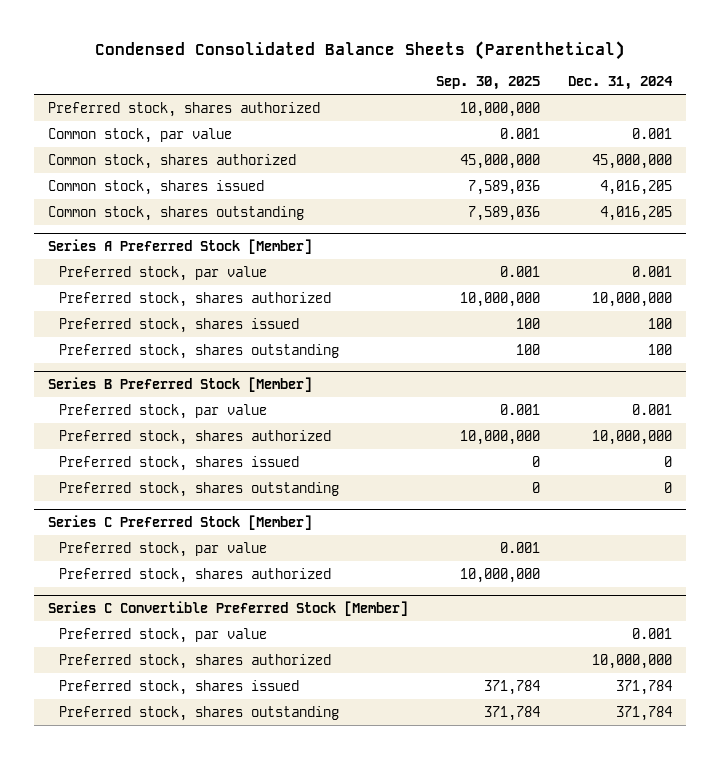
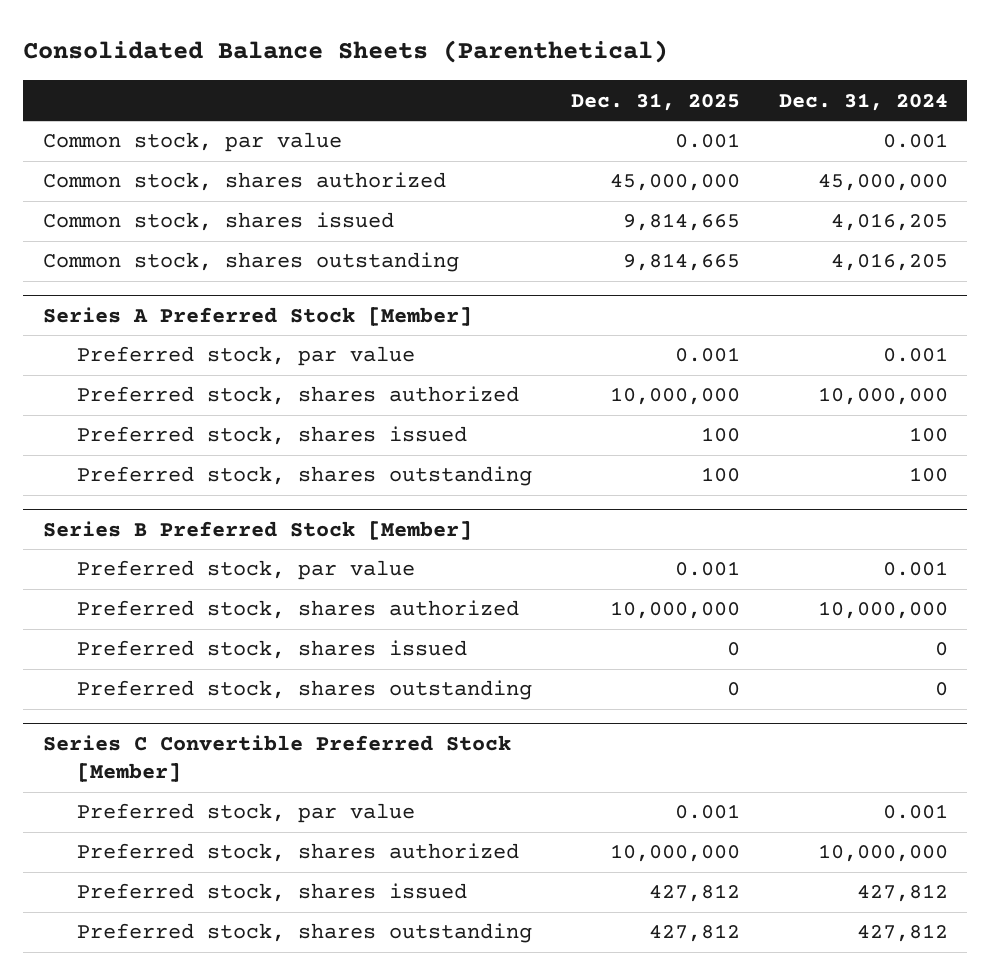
- Condensed Consolidated Balance Sheets (Parenthetical)
+ Consolidated Balance Sheets (Parenthetical)
- | Sep. 30, 2025 | Dec. 31, 2024
+ | Dec. 31, 2025 | Dec. 31, 2024
- Preferred stock, shares authorized | 10,000,000 |
- Series C Preferred Stock [Member]
- Preferred stock, par value | 0.001 |
- Preferred stock, shares authorized | 10,000,000 |
@ Series C Convertible Preferred Stock [Member]
- Preferred stock, shares issued | 371,784 | 371,784
- Preferred stock, shares outstanding | 371,784 | 371,784
+ Preferred stock, shares issued | 427,812 | 427,812
+ Preferred stock, shares outstanding | 427,812 | 427,812

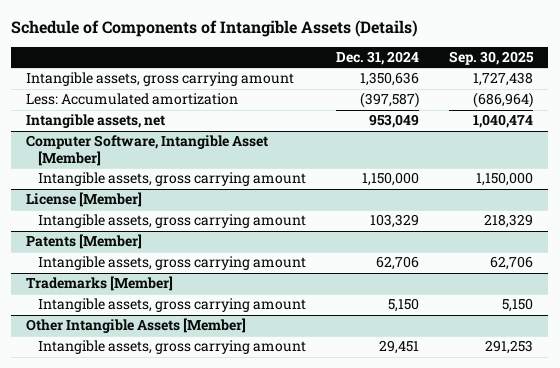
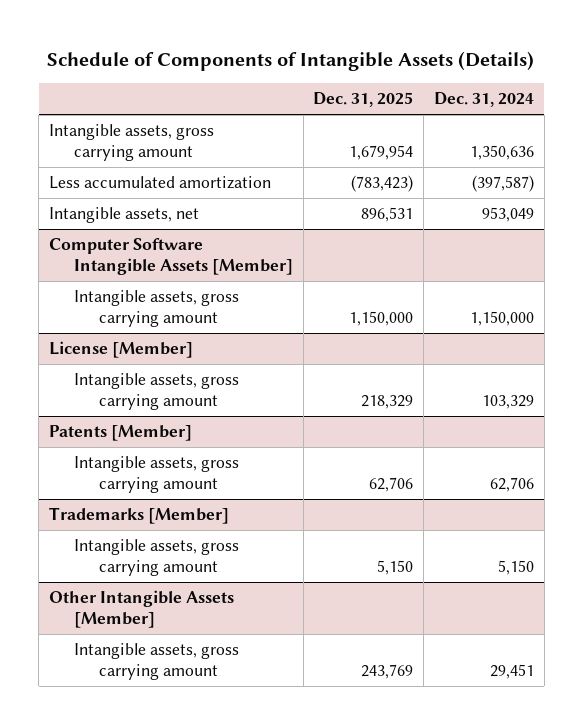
- | Dec. 31, 2024 | Sep. 30, 2025
+ | Dec. 31, 2025 | Dec. 31, 2024
- Less: Accumulated amortization | (397,587) | (686,964)
+ Less accumulated amortization | (783,423) | (397,587)
- Computer Software, Intangible Asset [Member]
+ Computer Software Intangible Assets [Member]

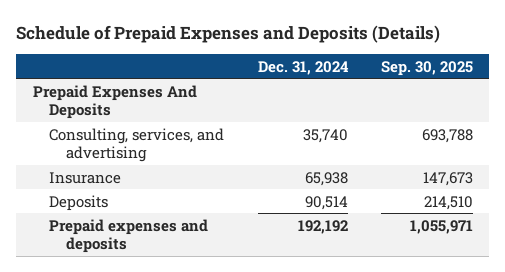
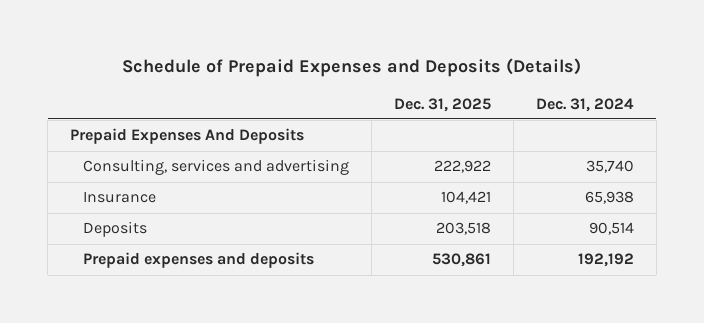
- | Dec. 31, 2024 | Sep. 30, 2025
+ | Dec. 31, 2025 | Dec. 31, 2024
- Consulting, services, and advertising | 35,740 | 693,788
+ Consulting, services and advertising | 222,922 | 35,740

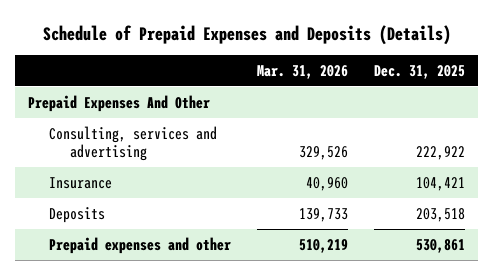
- | Dec. 31, 2025 | Dec. 31, 2024
+ | Mar. 31, 2026 | Dec. 31, 2025
- Prepaid Expenses And Deposits
+ Prepaid Expenses And Other
- Prepaid expenses and deposits | 530,861 | 192,192
+ Prepaid expenses and other | 510,219 | 530,861

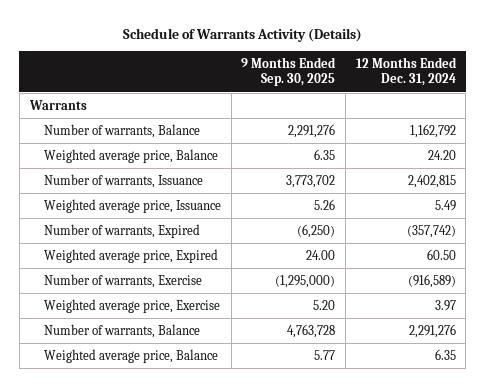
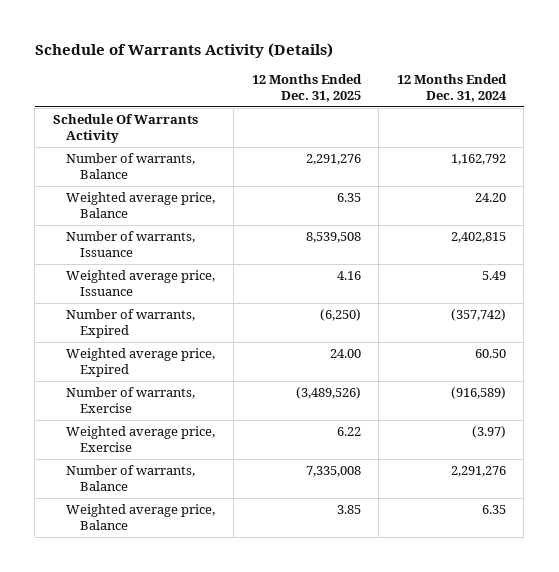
- | 9 Months Ended Sep. 30, 2025 | 12 Months Ended Dec. 31, 2024
+ | 12 Months Ended Dec. 31, 2025 | 12 Months Ended Dec. 31, 2024
- Warrants
+ Schedule Of Warrants Activity
- Weighted average price, Exercise | 5.20 | 3.97
+ Weighted average price, Exercise | 6.22 | (3.97)

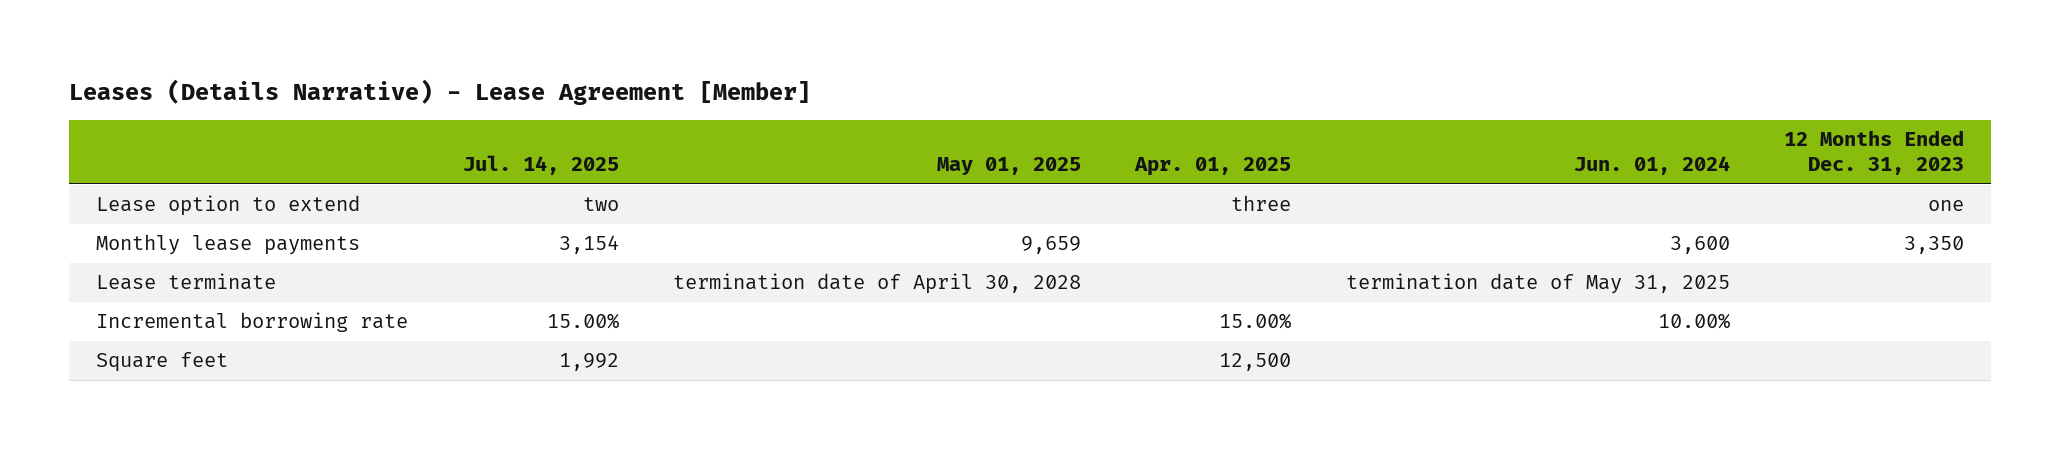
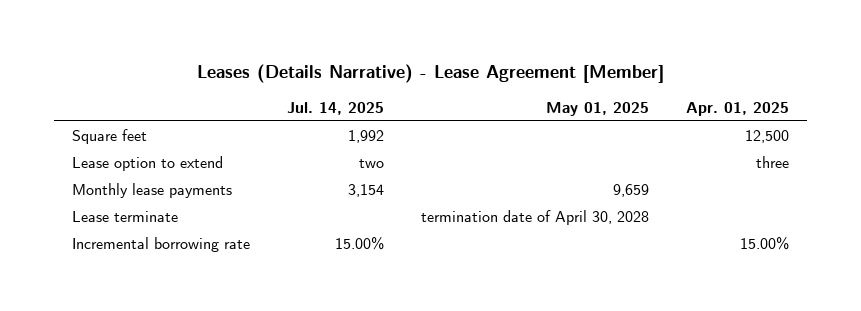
- | Jul. 14, 2025 | May 01, 2025 | Apr. 01, 2025 | Jun. 01, 2024 | 12 Months Ended Dec. 31, 2023
+ | Jul. 14, 2025 | May 01, 2025 | Apr. 01, 2025
moved up: Square feet | 1,992 | | 12,500

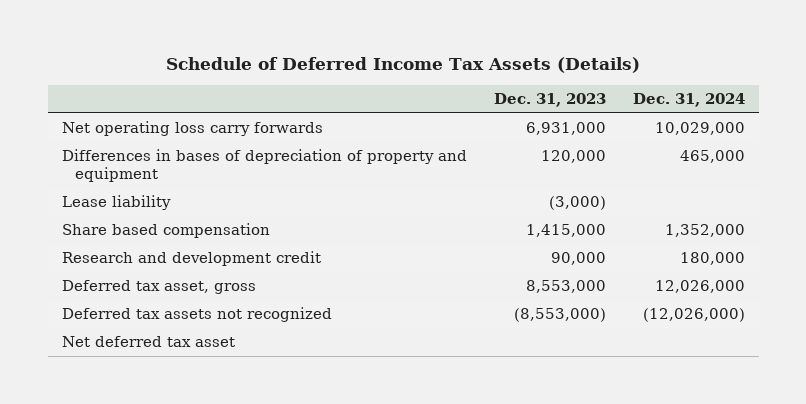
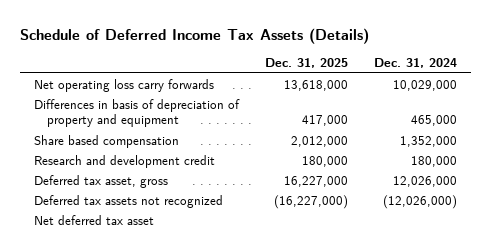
- | Dec. 31, 2023 | Dec. 31, 2024
+ | Dec. 31, 2025 | Dec. 31, 2024
- Differences in bases of depreciation of property and equipment | 120,000 | 465,000
- Lease liability | (3,000) |
+ Differences in basis of depreciation of property and equipment | 417,000 | 465,000

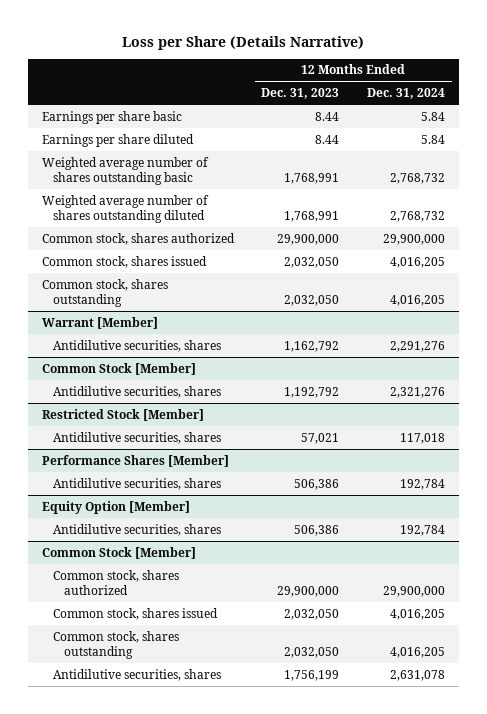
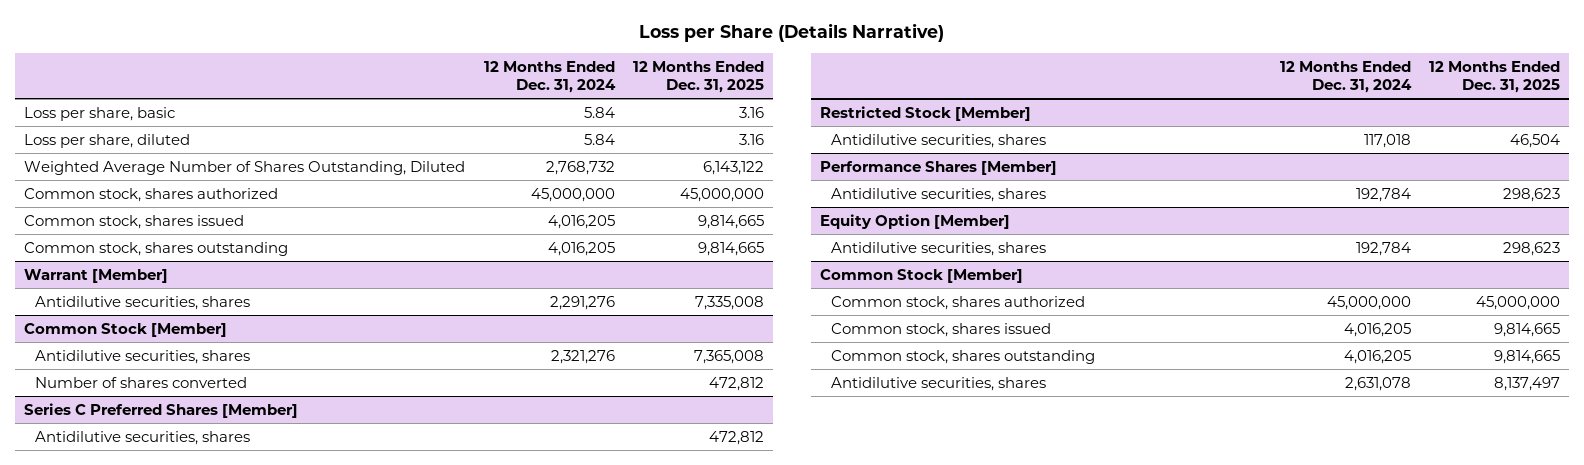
- | 12 Months Ended Dec. 31, 2023 | 12 Months Ended Dec. 31, 2024
+ | 12 Months Ended Dec. 31, 2024 | 12 Months Ended Dec. 31, 2025
- Earnings per share basic | 8.44 | 5.84
- Earnings per share diluted | 8.44 | 5.84
- Weighted average number of shares outstanding basic | 1,768,991 | 2,768,732
- Weighted average number of shares outstanding diluted | 1,768,991 | 2,768,732
- Common stock, shares authorized | 29,900,000 | 29,900,000
+ Loss per share, basic | 5.84 | 3.16
+ Loss per share, diluted | 5.84 | 3.16
+ Weighted Average Number of Shares Outstanding, Diluted | 2,768,732 | 6,143,122
+ Common stock, shares authorized | 45,000,000 | 45,000,000
@ Common Stock [Member]
+ Number of shares converted | | 472,812
+ Series C Preferred Shares [Member]
+ Antidilutive securities, shares | | 472,812
@ Common Stock [Member]
- Common stock, shares authorized | 29,900,000 | 29,900,000
+ Common stock, shares authorized | 45,000,000 | 45,000,000

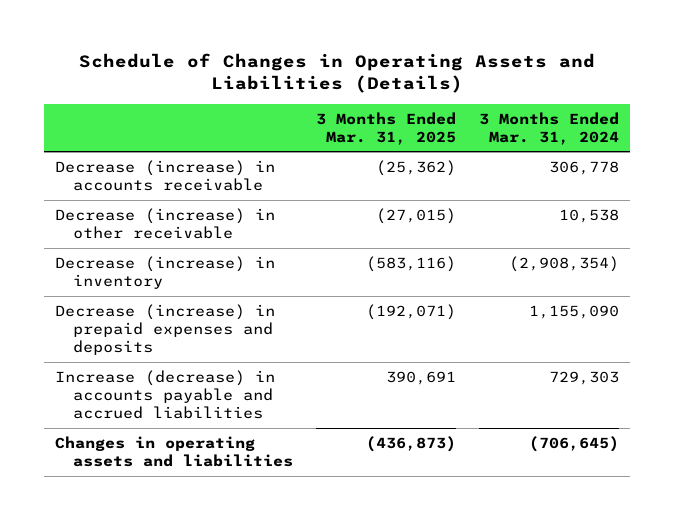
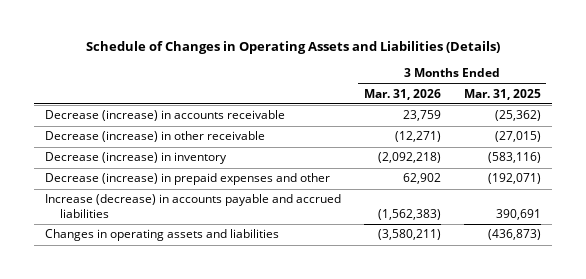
- | 3 Months Ended Mar. 31, 2025 | 3 Months Ended Mar. 31, 2024
+ | 3 Months Ended Mar. 31, 2026 | 3 Months Ended Mar. 31, 2025
- Decrease (increase) in prepaid expenses and deposits | (192,071) | 1,155,090
+ Decrease (increase) in prepaid expenses and other | 62,902 | (192,071)

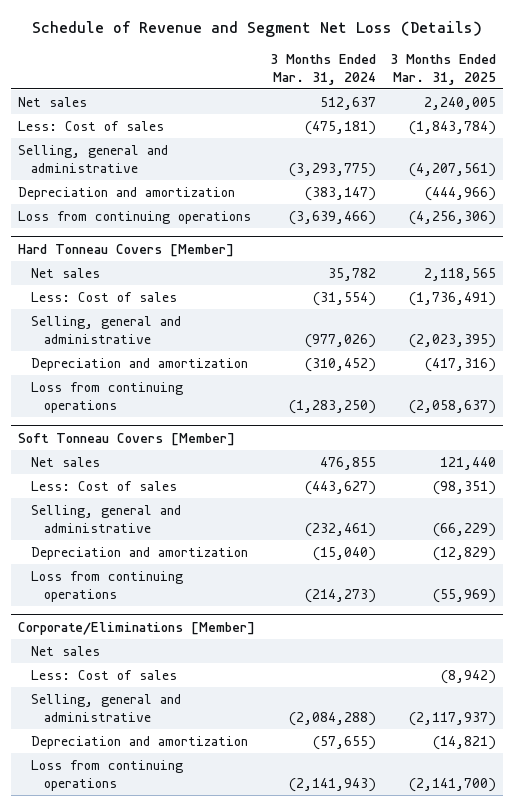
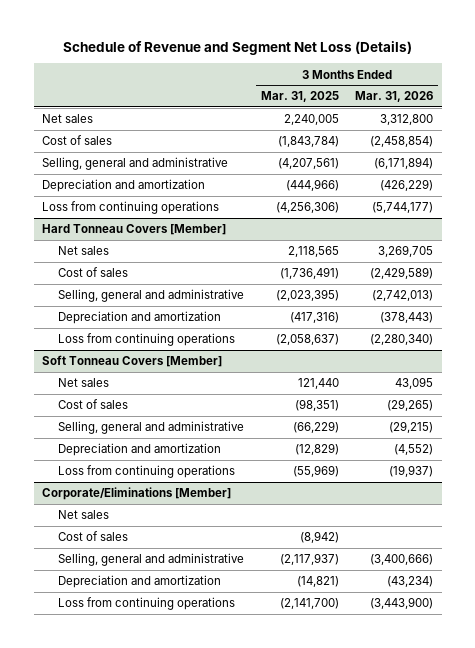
- | 3 Months Ended Mar. 31, 2024 | 3 Months Ended Mar. 31, 2025
+ | 3 Months Ended Mar. 31, 2025 | 3 Months Ended Mar. 31, 2026
- Less: Cost of sales | (475,181) | (1,843,784)
+ Cost of sales | (1,843,784) | (2,458,854)
@ Hard Tonneau Covers [Member]
- Less: Cost of sales | (31,554) | (1,736,491)
+ Cost of sales | (1,736,491) | (2,429,589)
@ Soft Tonneau Covers [Member]
- Less: Cost of sales | (443,627) | (98,351)
+ Cost of sales | (98,351) | (29,265)
@ Corporate/Eliminations [Member]
- Less: Cost of sales | | (8,942)
+ Cost of sales | (8,942) |

